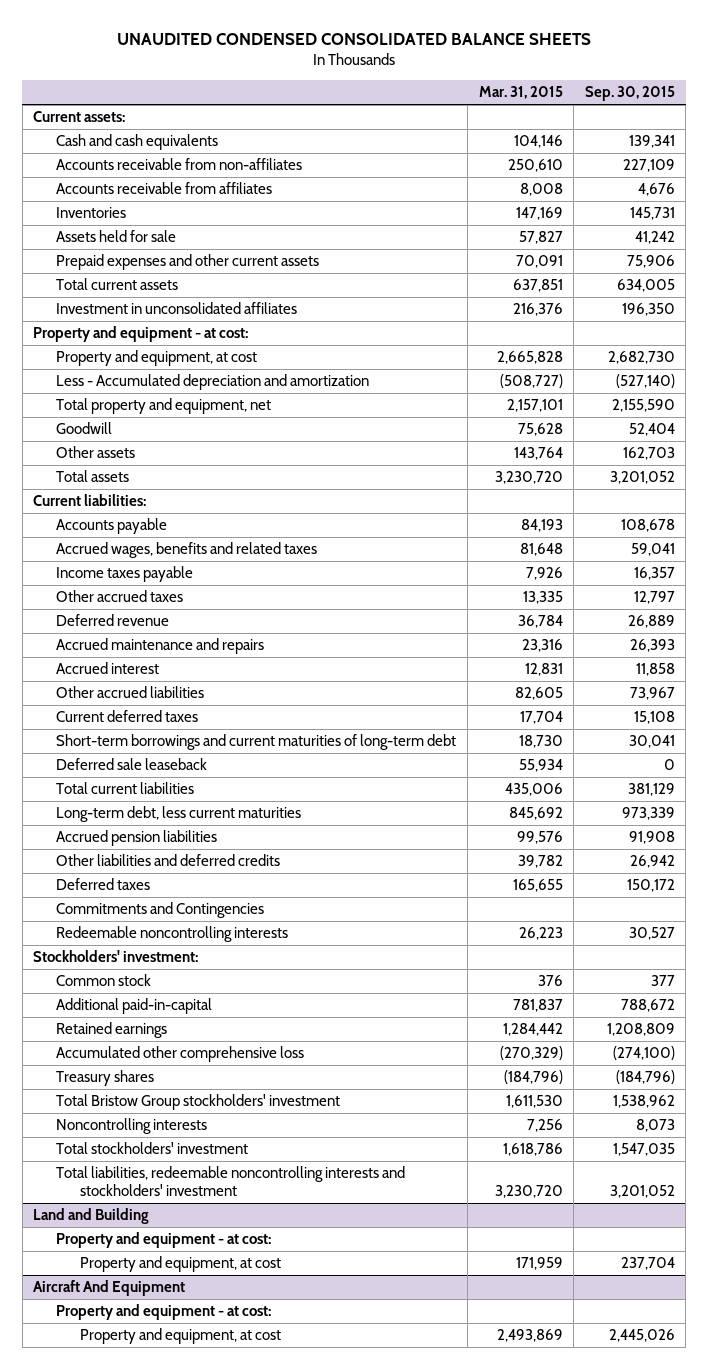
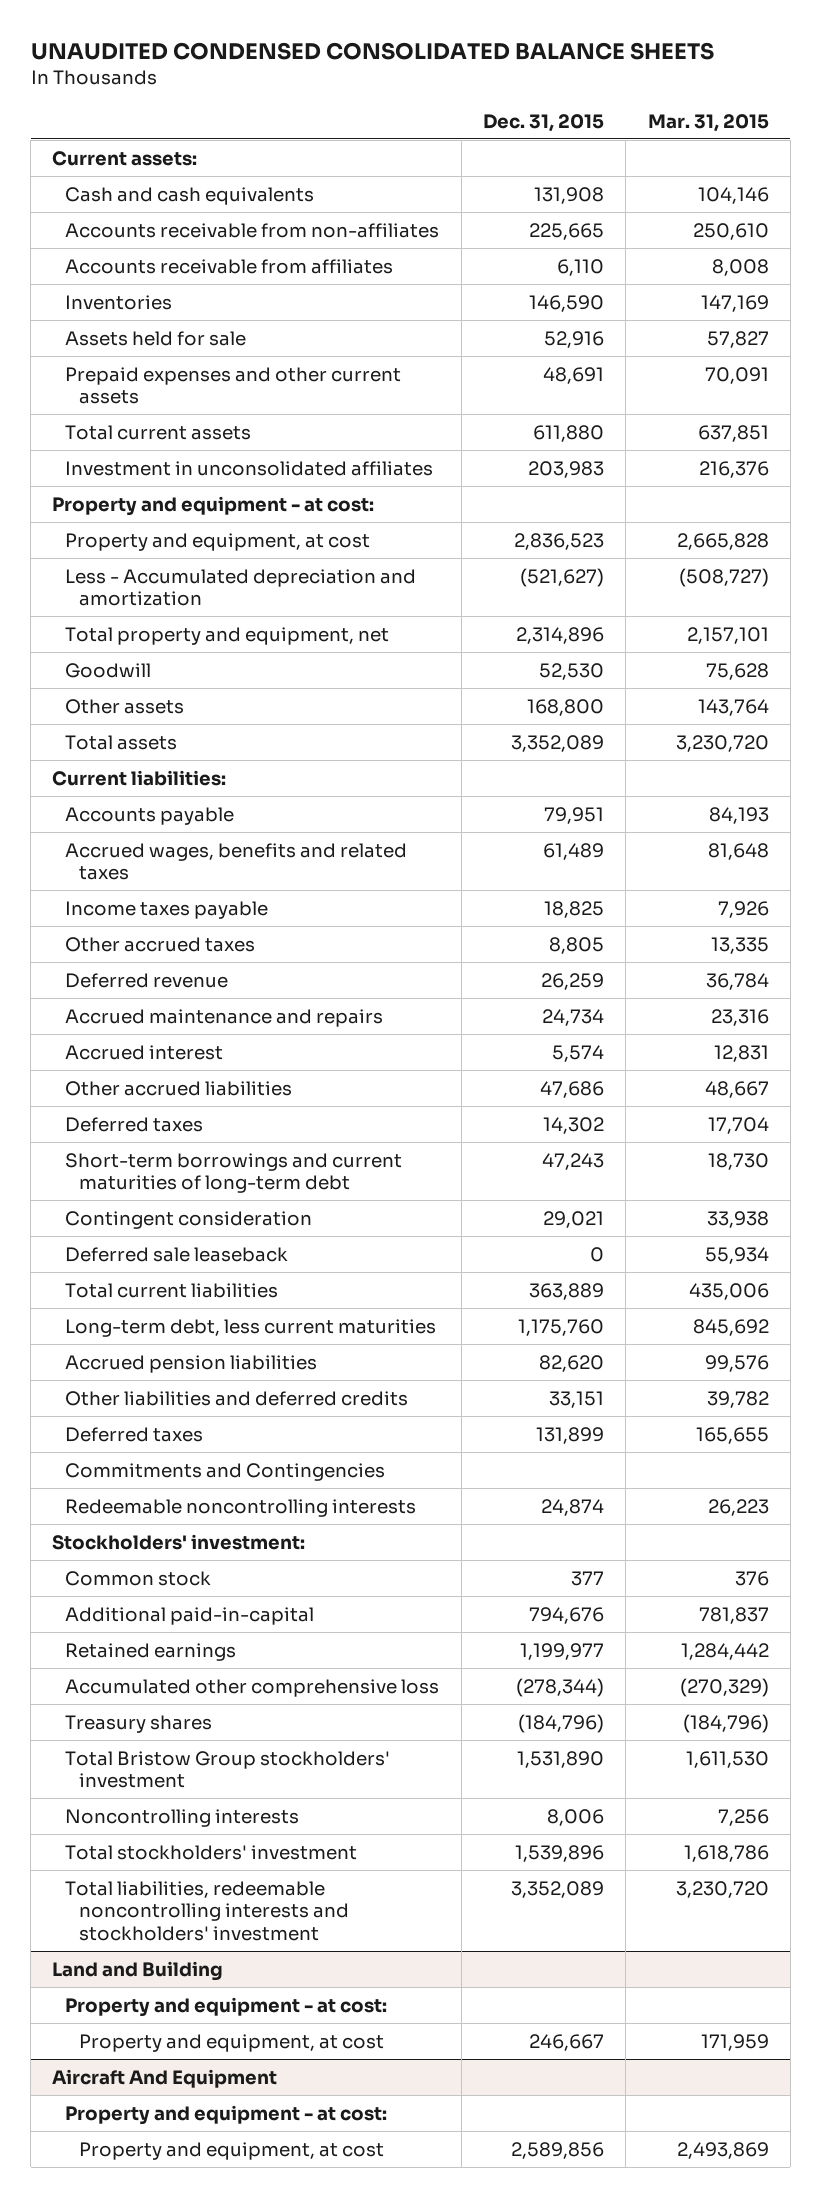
- | Mar. 31, 2015 | Sep. 30, 2015
+ | Dec. 31, 2015 | Mar. 31, 2015
- Other accrued liabilities | 82,605 | 73,967
- Current deferred taxes | 17,704 | 15,108
+ Other accrued liabilities | 47,686 | 48,667
+ Deferred taxes | 14,302 | 17,704
+ Contingent consideration | 29,021 | 33,938

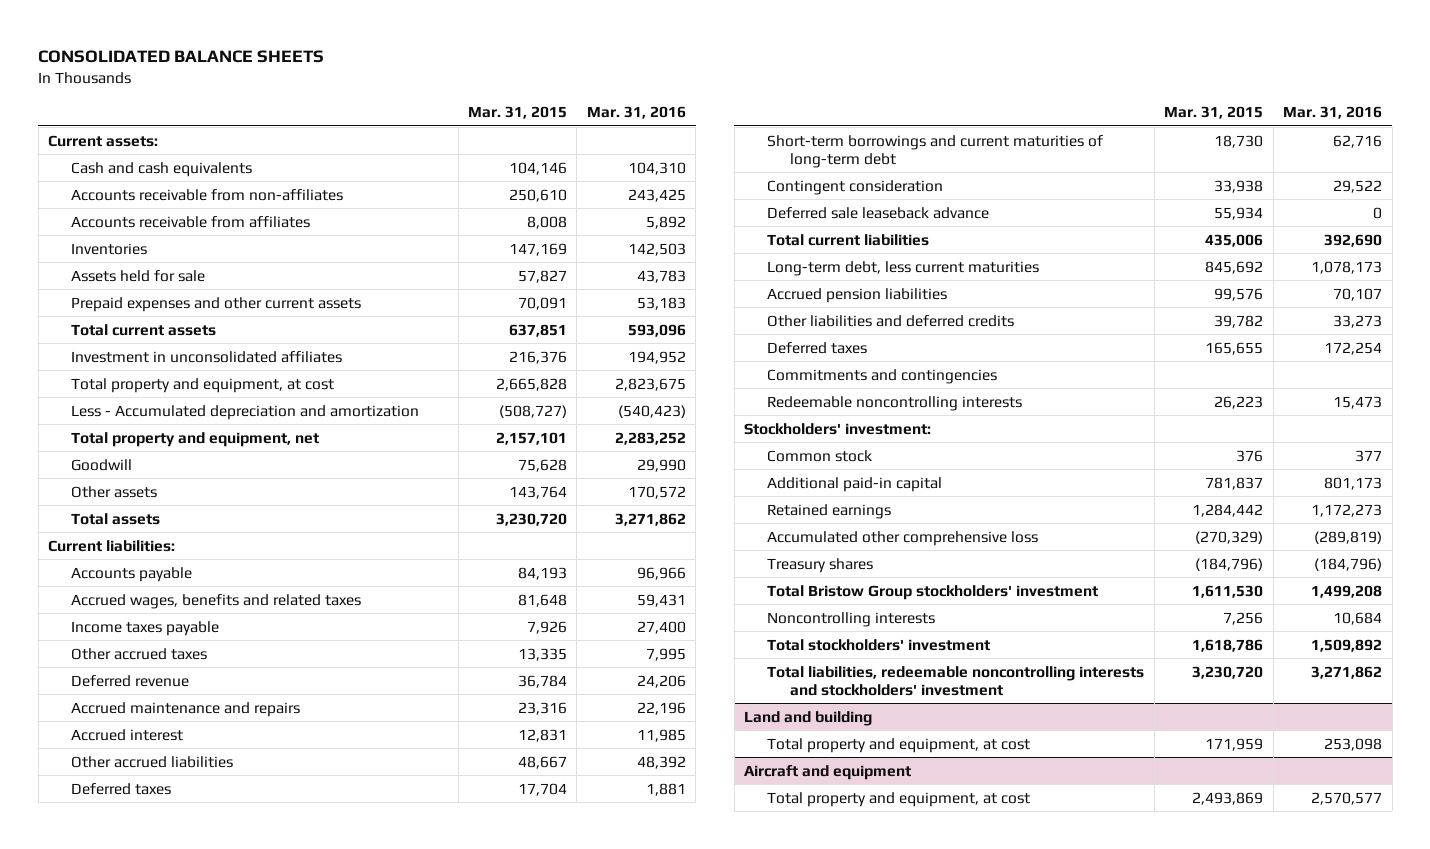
- UNAUDITED CONDENSED CONSOLIDATED BALANCE SHEETS
+ CONSOLIDATED BALANCE SHEETS
- | Dec. 31, 2015 | Mar. 31, 2015
+ | Mar. 31, 2015 | Mar. 31, 2016
- Property and equipment - at cost:
- Property and equipment, at cost | 2,836,523 | 2,665,828
+ Total property and equipment, at cost | 2,665,828 | 2,823,675
- Deferred sale leaseback | 0 | 55,934
+ Deferred sale leaseback advance | 55,934 | 0
- Commitments and Contingencies
+ Commitments and contingencies
- Additional paid-in-capital | 794,676 | 781,837
+ Additional paid-in capital | 781,837 | 801,173
- Land and Building
- Property and equipment - at cost:
- Property and equipment, at cost | 246,667 | 171,959
- Aircraft And Equipment
- Property and equipment - at cost:
- Property and equipment, at cost | 2,589,856 | 2,493,869
+ Land and building
+ Total property and equipment, at cost | 171,959 | 253,098
+ Aircraft and equipment
+ Total property and equipment, at cost | 2,493,869 | 2,570,577

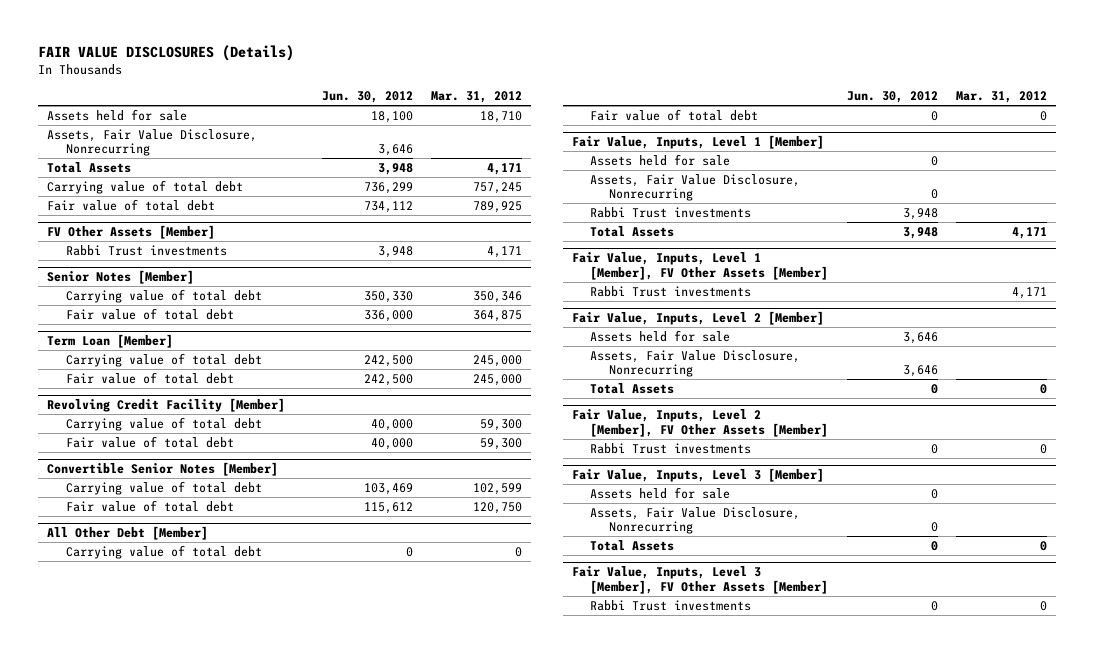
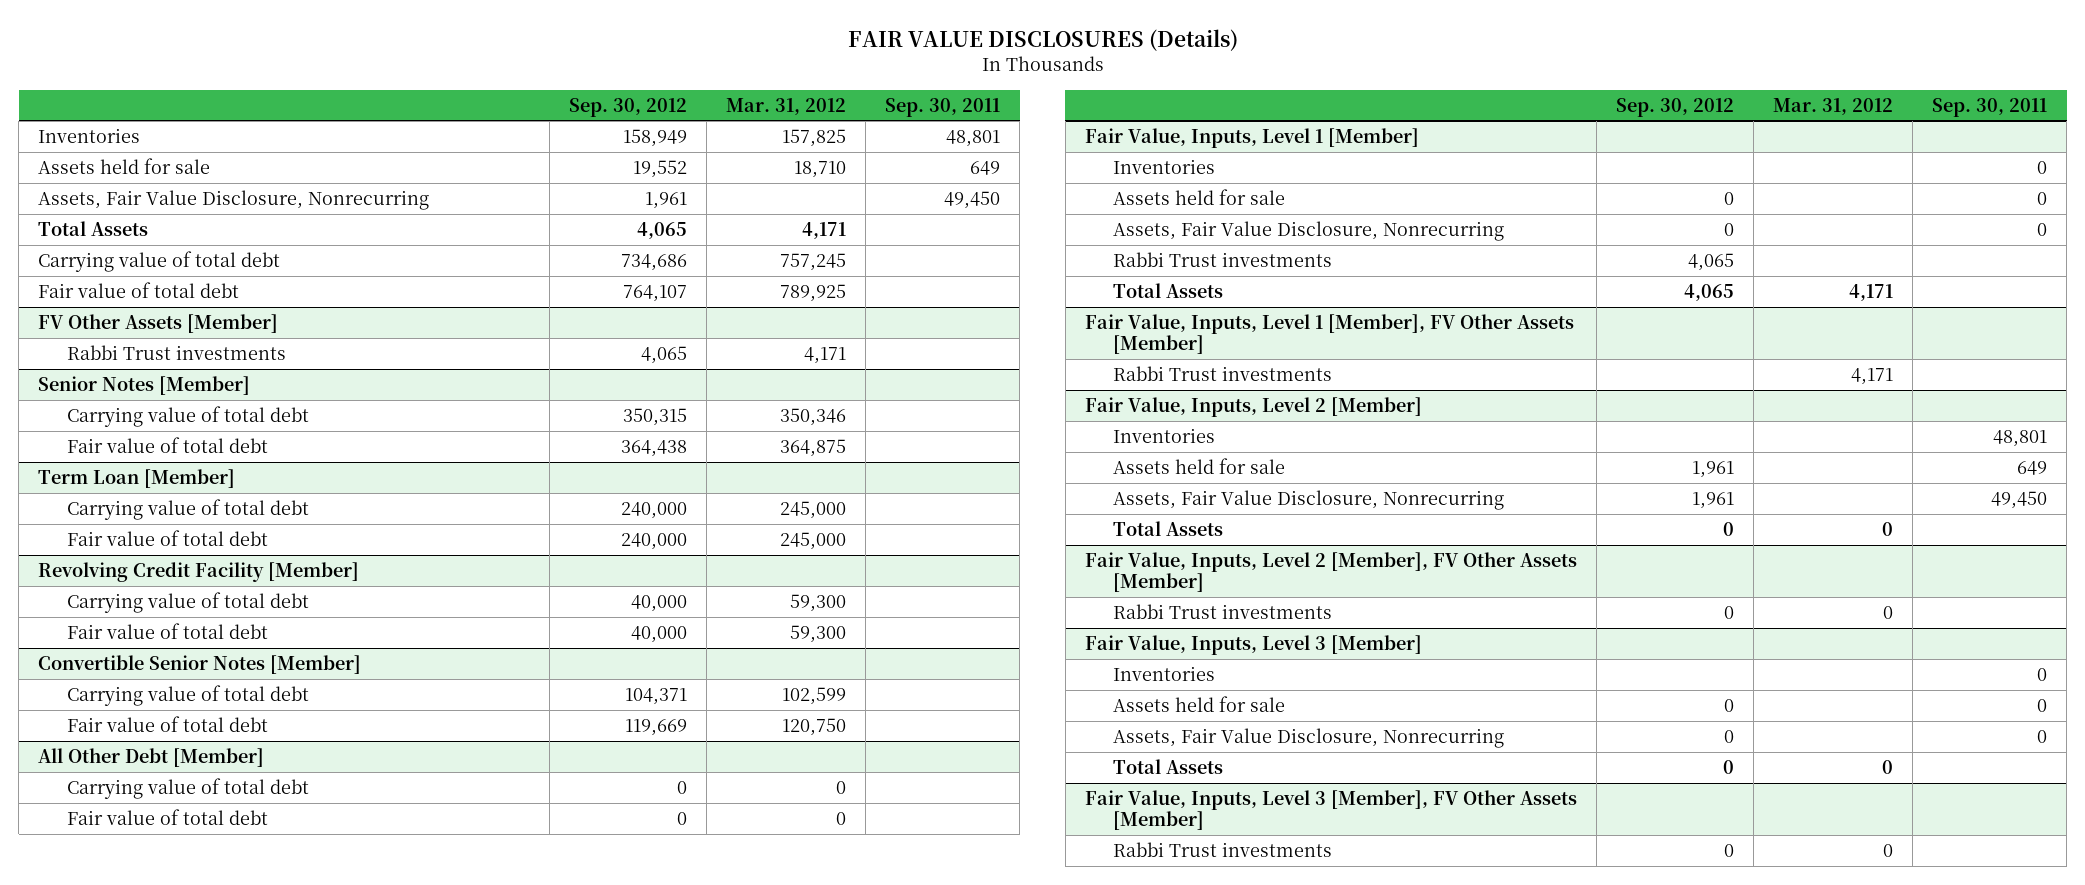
- | Jun. 30, 2012 | Mar. 31, 2012
+ | Sep. 30, 2012 | Mar. 31, 2012 | Sep. 30, 2011
+ Inventories | 158,949 | 157,825 | 48,801
@ Fair Value, Inputs, Level 1 [Member]
+ Inventories | | | 0
@ Fair Value, Inputs, Level 2 [Member]
+ Inventories | | | 48,801
@ Fair Value, Inputs, Level 3 [Member]
+ Inventories | | | 0

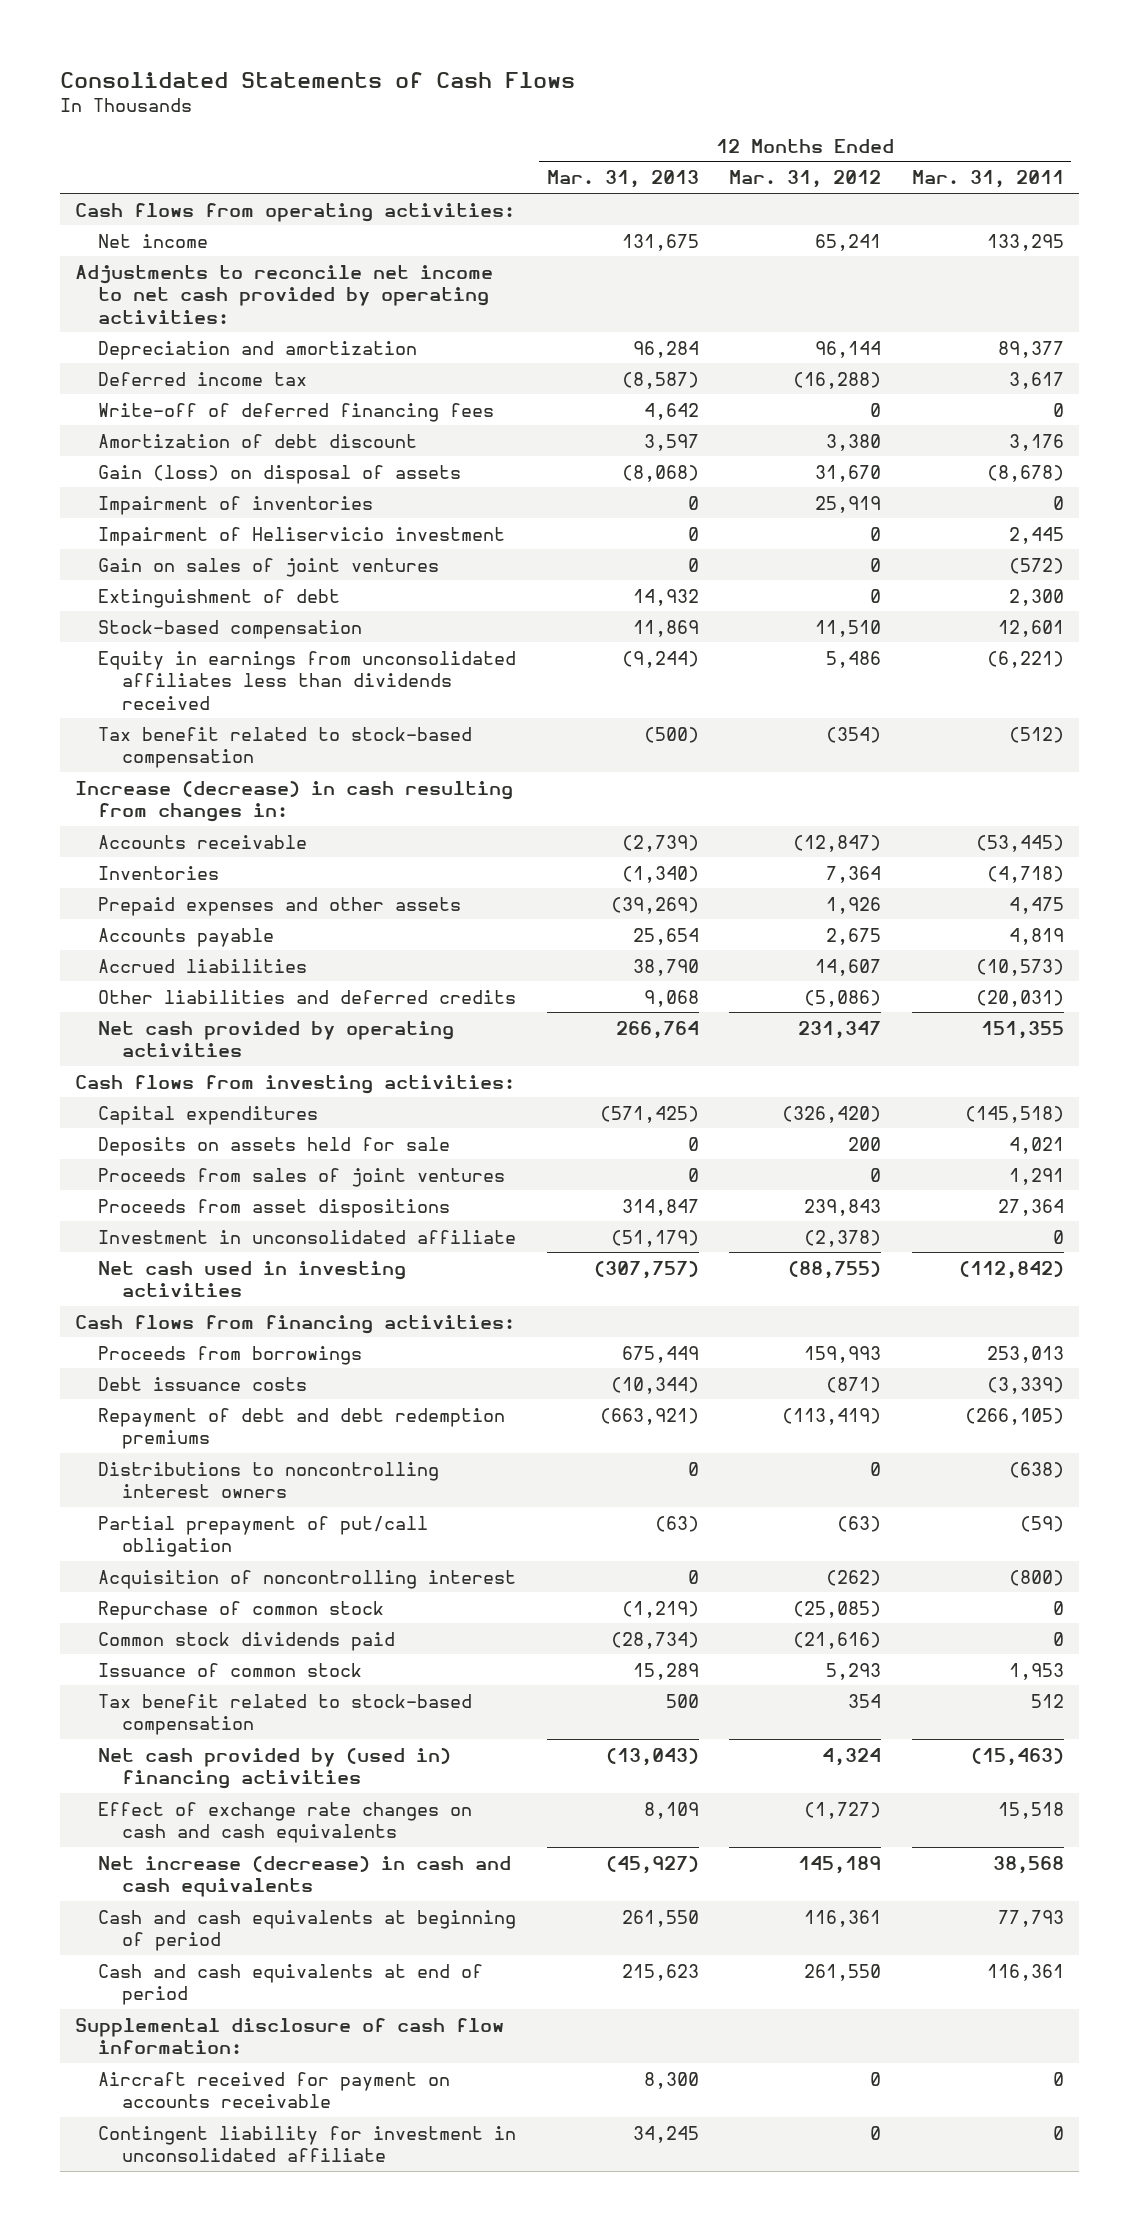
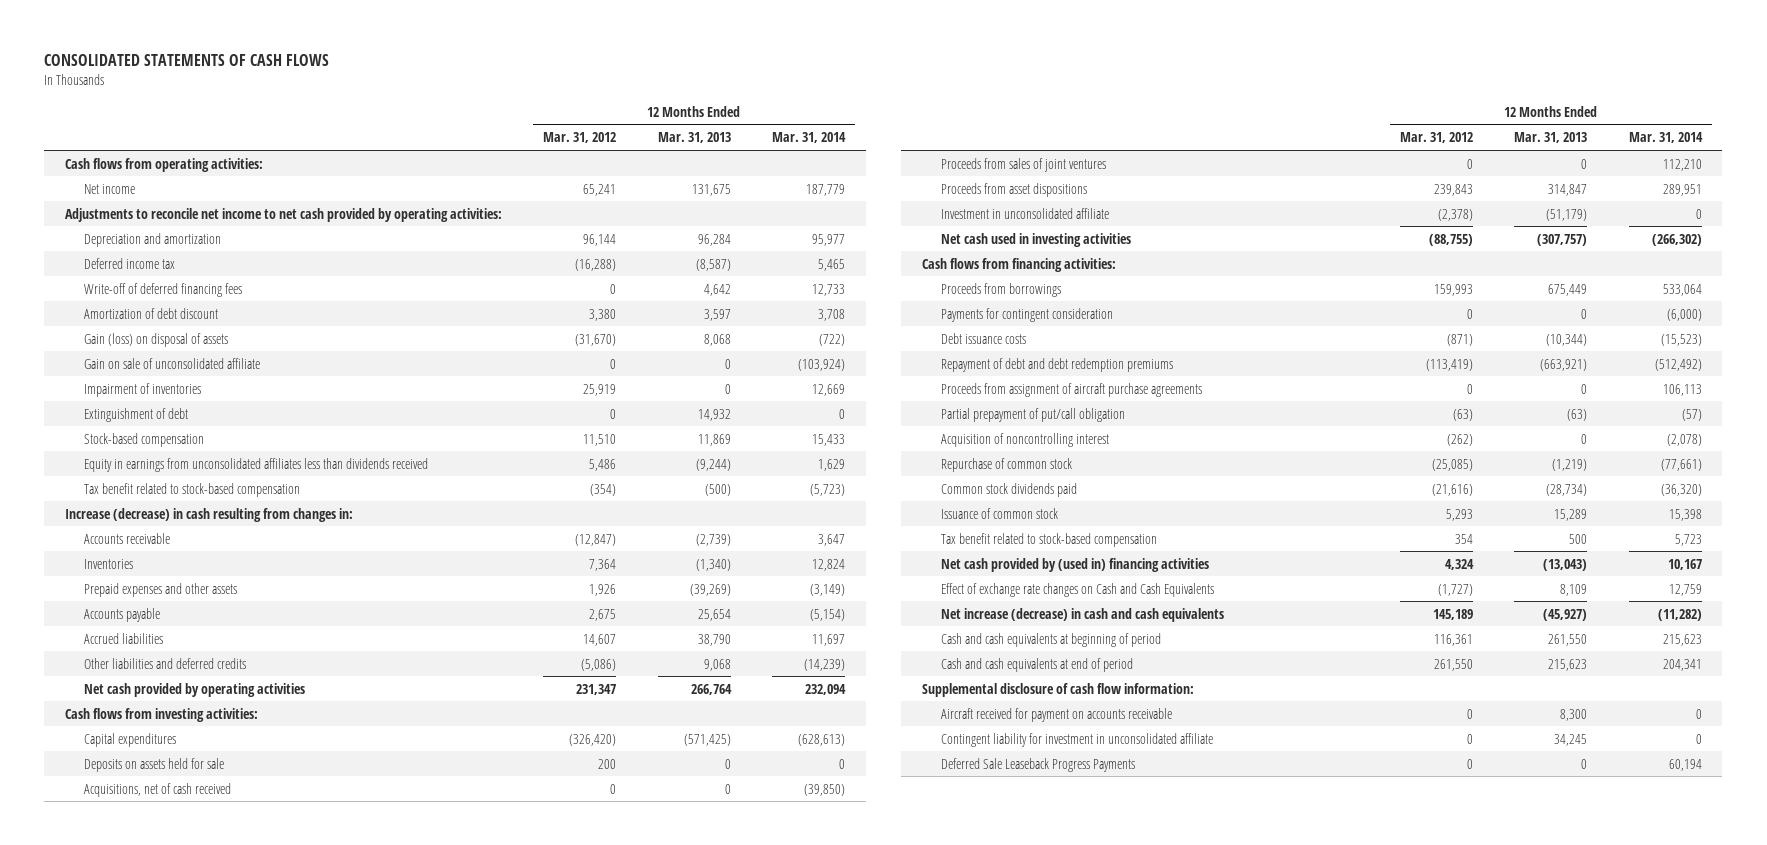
- Consolidated Statements of Cash Flows
+ CONSOLIDATED STATEMENTS OF CASH FLOWS
- | 12 Months Ended Mar. 31, 2013 | 12 Months Ended Mar. 31, 2012 | 12 Months Ended Mar. 31, 2011
+ | 12 Months Ended Mar. 31, 2012 | 12 Months Ended Mar. 31, 2013 | 12 Months Ended Mar. 31, 2014
- Gain (loss) on disposal of assets | (8,068) | 31,670 | (8,678)
+ Gain (loss) on disposal of assets | (31,670) | 8,068 | (722)
+ Gain on sale of unconsolidated affiliate | 0 | 0 | (103,924)
- Impairment of Heliservicio investment | 0 | 0 | 2,445
- Gain on sales of joint ventures | 0 | 0 | (572)
+ Acquisitions, net of cash received | 0 | 0 | (39,850)
+ Payments for contingent consideration | 0 | 0 | (6,000)
- Distributions to noncontrolling interest owners | 0 | 0 | (638)
+ Proceeds from assignment of aircraft purchase agreements | 0 | 0 | 106,113
- Effect of exchange rate changes on cash and cash equivalents | 8,109 | (1,727) | 15,518
+ Effect of exchange rate changes on Cash and Cash Equivalents | (1,727) | 8,109 | 12,759
+ Deferred Sale Leaseback Progress Payments | 0 | 0 | 60,194

